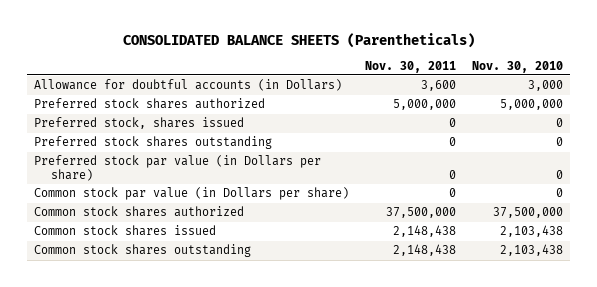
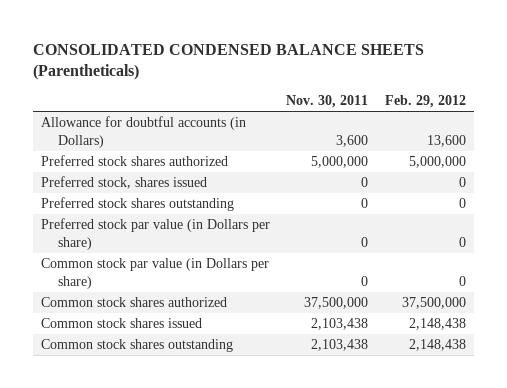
- CONSOLIDATED BALANCE SHEETS (Parentheticals)
+ CONSOLIDATED CONDENSED BALANCE SHEETS (Parentheticals)
- | Nov. 30, 2011 | Nov. 30, 2010
+ | Nov. 30, 2011 | Feb. 29, 2012
- Common stock shares issued | 2,148,438 | 2,103,438
- Common stock shares outstanding | 2,148,438 | 2,103,438
+ Common stock shares issued | 2,103,438 | 2,148,438
+ Common stock shares outstanding | 2,103,438 | 2,148,438

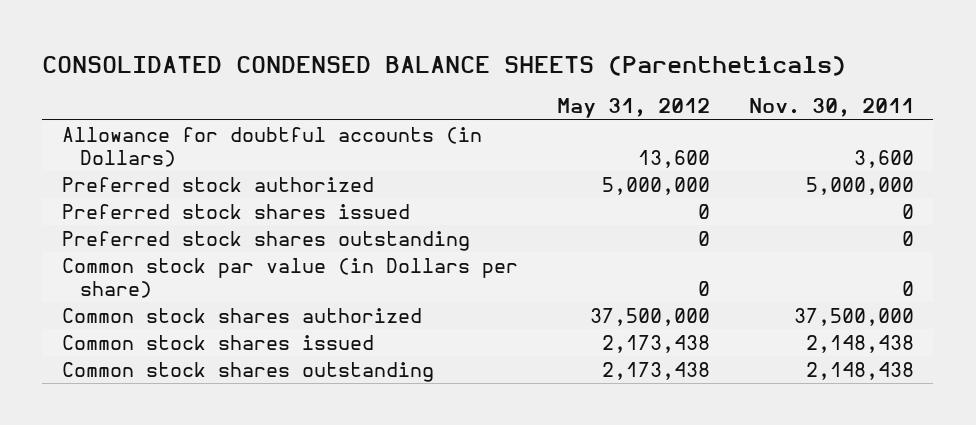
- | Nov. 30, 2011 | Feb. 29, 2012
+ | May 31, 2012 | Nov. 30, 2011
- Preferred stock shares authorized | 5,000,000 | 5,000,000
- Preferred stock, shares issued | 0 | 0
+ Preferred stock authorized | 5,000,000 | 5,000,000
+ Preferred stock shares issued | 0 | 0
- Preferred stock par value (in Dollars per share) | 0 | 0
- Common stock shares issued | 2,103,438 | 2,148,438
- Common stock shares outstanding | 2,103,438 | 2,148,438
+ Common stock shares issued | 2,173,438 | 2,148,438
+ Common stock shares outstanding | 2,173,438 | 2,148,438

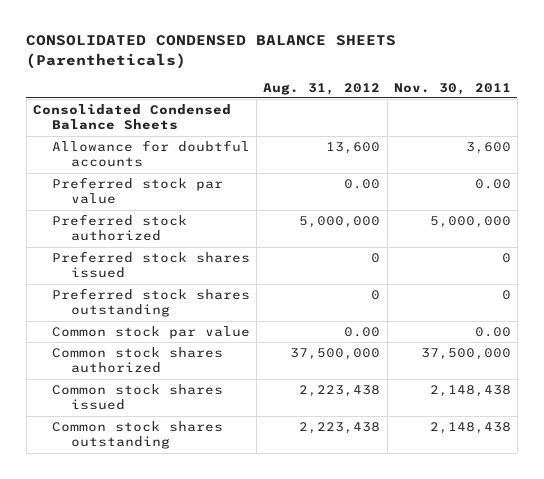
- | May 31, 2012 | Nov. 30, 2011
+ | Aug. 31, 2012 | Nov. 30, 2011
- Allowance for doubtful accounts (in Dollars) | 13,600 | 3,600
+ Consolidated Condensed Balance Sheets
+ Allowance for doubtful accounts | 13,600 | 3,600
+ Preferred stock par value | 0.00 | 0.00
- Common stock par value (in Dollars per share) | 0 | 0
+ Common stock par value | 0.00 | 0.00

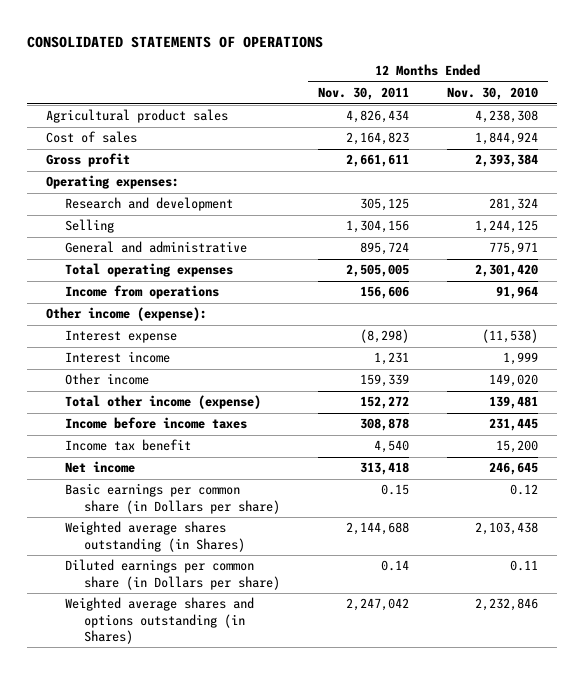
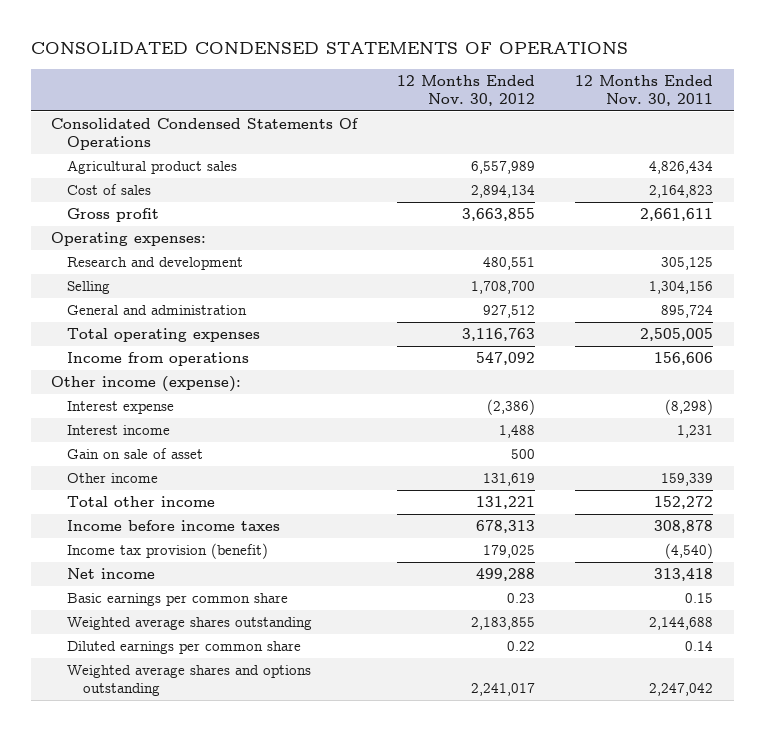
- CONSOLIDATED STATEMENTS OF OPERATIONS
+ CONSOLIDATED CONDENSED STATEMENTS OF OPERATIONS
- | 12 Months Ended Nov. 30, 2011 | 12 Months Ended Nov. 30, 2010
+ | 12 Months Ended Nov. 30, 2012 | 12 Months Ended Nov. 30, 2011
+ Consolidated Condensed Statements Of Operations
- General and administrative | 895,724 | 775,971
+ General and administration | 927,512 | 895,724
+ Gain on sale of asset | 500 |
- Total other income (expense) | 152,272 | 139,481
+ Total other income | 131,221 | 152,272
- Income tax benefit | 4,540 | 15,200
+ Income tax provision (benefit) | 179,025 | (4,540)
- Basic earnings per common share (in Dollars per share) | 0.15 | 0.12
- Weighted average shares outstanding (in Shares) | 2,144,688 | 2,103,438
- Diluted earnings per common share (in Dollars per share) | 0.14 | 0.11
- Weighted average shares and options outstanding (in Shares) | 2,247,042 | 2,232,846
+ Basic earnings per common share | 0.23 | 0.15
+ Weighted average shares outstanding | 2,183,855 | 2,144,688
+ Diluted earnings per common share | 0.22 | 0.14
+ Weighted average shares and options outstanding | 2,241,017 | 2,247,042

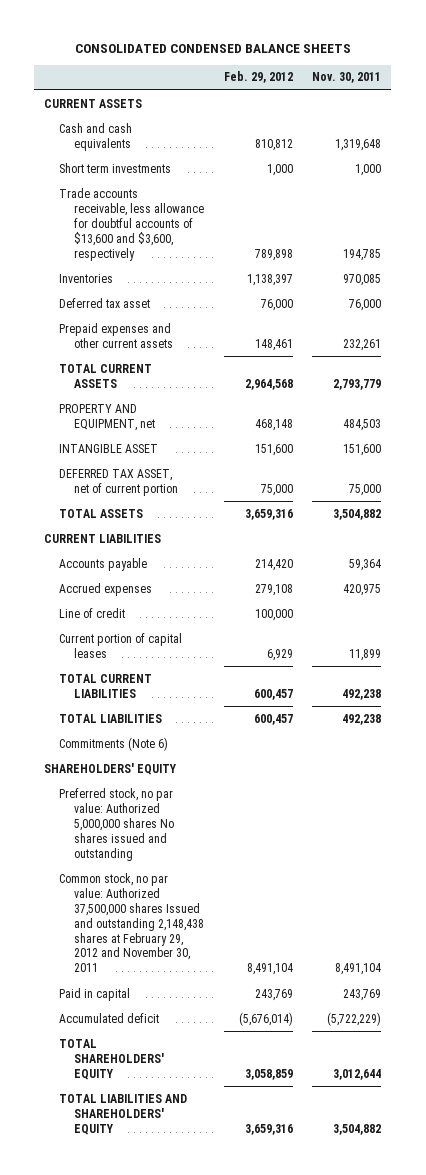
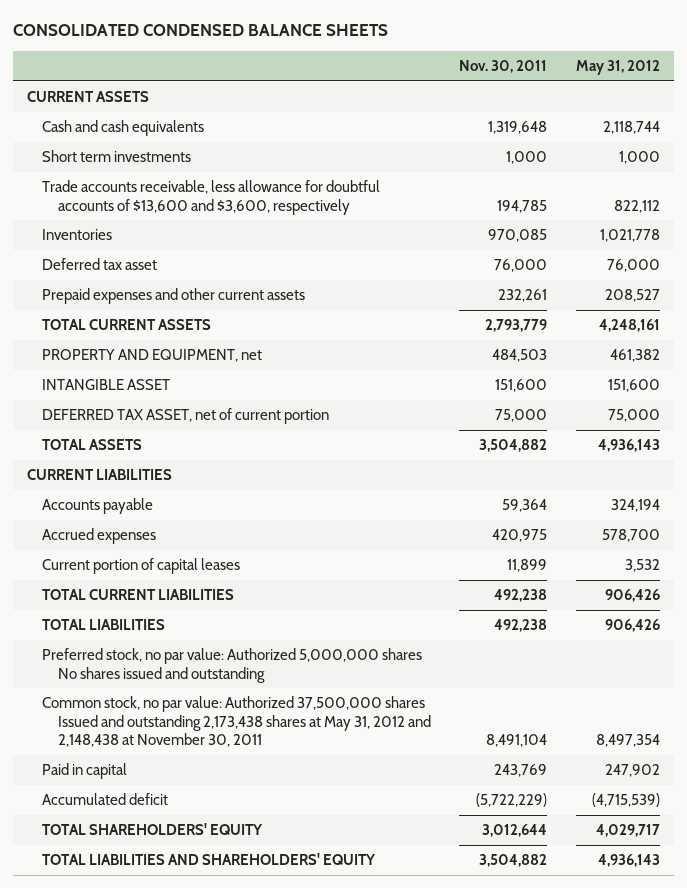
- | Feb. 29, 2012 | Nov. 30, 2011
+ | Nov. 30, 2011 | May 31, 2012
- Line of credit | 100,000 |
- Commitments (Note 6)
- SHAREHOLDERS' EQUITY
- Common stock, no par value: Authorized 37,500,000 shares Issued and outstanding 2,148,438 shares at February 29, 2012 and November 30, 2011 | 8,491,104 | 8,491,104
+ Common stock, no par value: Authorized 37,500,000 shares Issued and outstanding 2,173,438 shares at May 31, 2012 and 2,148,438 at November 30, 2011 | 8,491,104 | 8,497,354

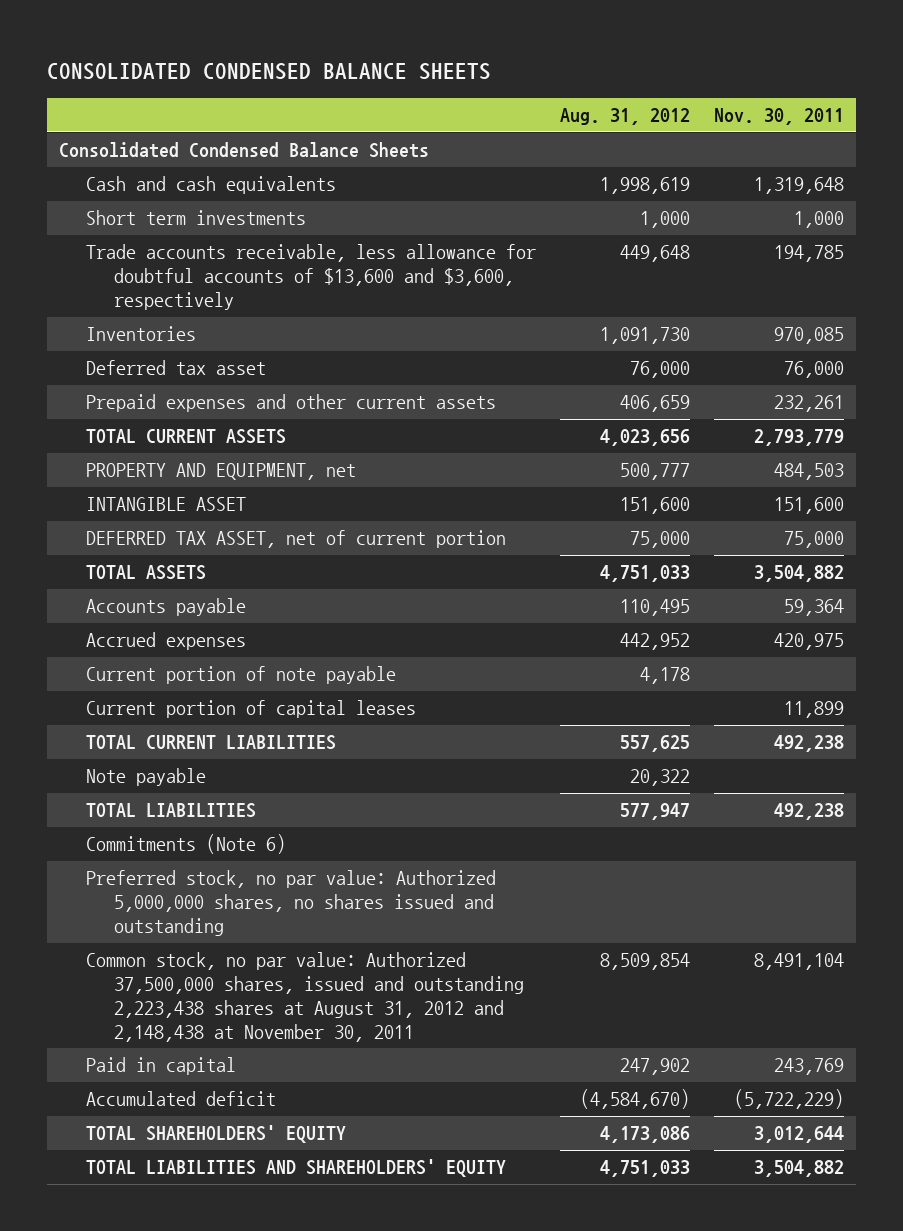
- | Nov. 30, 2011 | May 31, 2012
+ | Aug. 31, 2012 | Nov. 30, 2011
- CURRENT ASSETS
+ Consolidated Condensed Balance Sheets
- CURRENT LIABILITIES
+ Current portion of note payable | 4,178 |
+ Note payable | 20,322 |
- Preferred stock, no par value: Authorized 5,000,000 shares No shares issued and outstanding
- Common stock, no par value: Authorized 37,500,000 shares Issued and outstanding 2,173,438 shares at May 31, 2012 and 2,148,438 at November 30, 2011 | 8,491,104 | 8,497,354
+ Commitments (Note 6)
+ Preferred stock, no par value: Authorized 5,000,000 shares, no shares issued and outstanding
+ Common stock, no par value: Authorized 37,500,000 shares, issued and outstanding 2,223,438 shares at August 31, 2012 and 2,148,438 at November 30, 2011 | 8,509,854 | 8,491,104

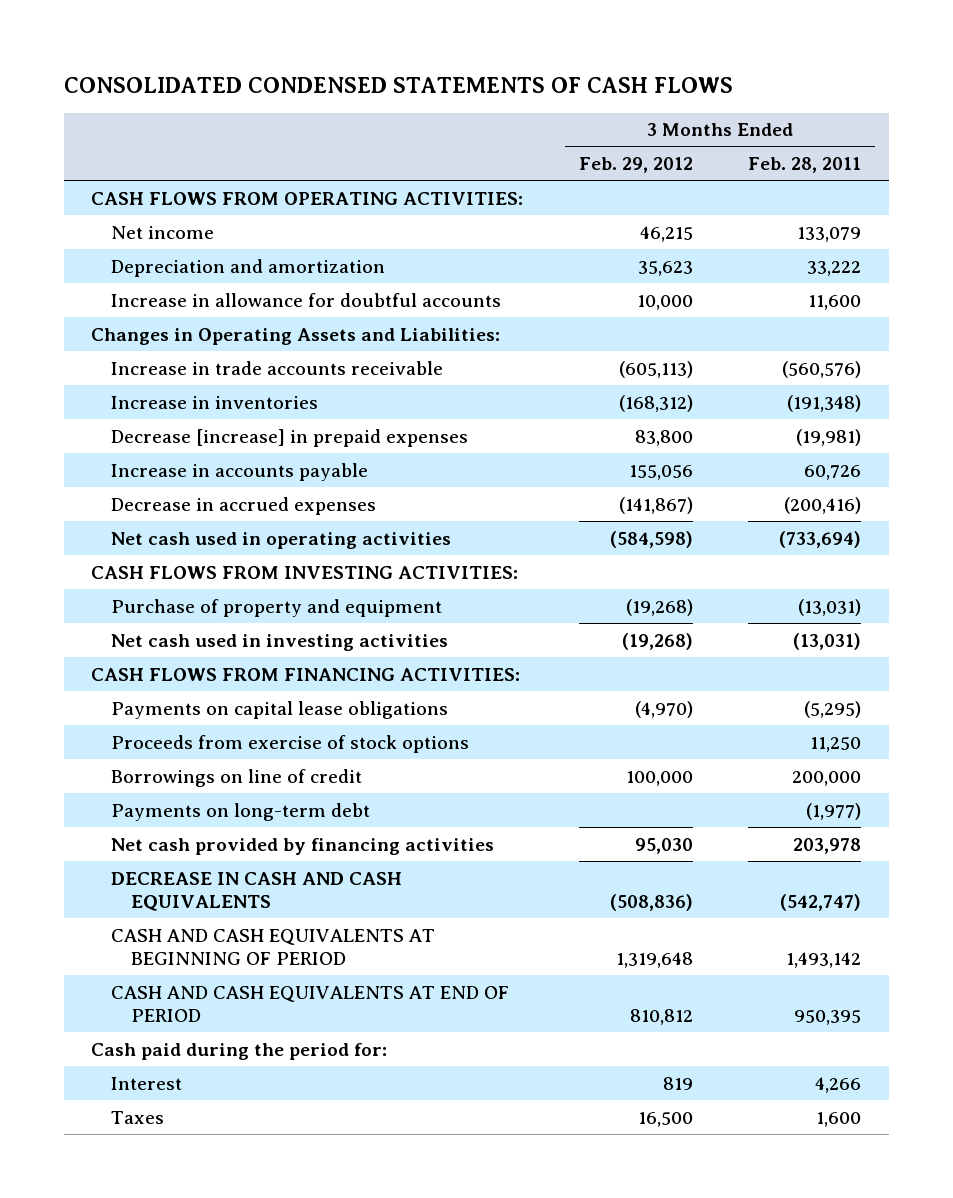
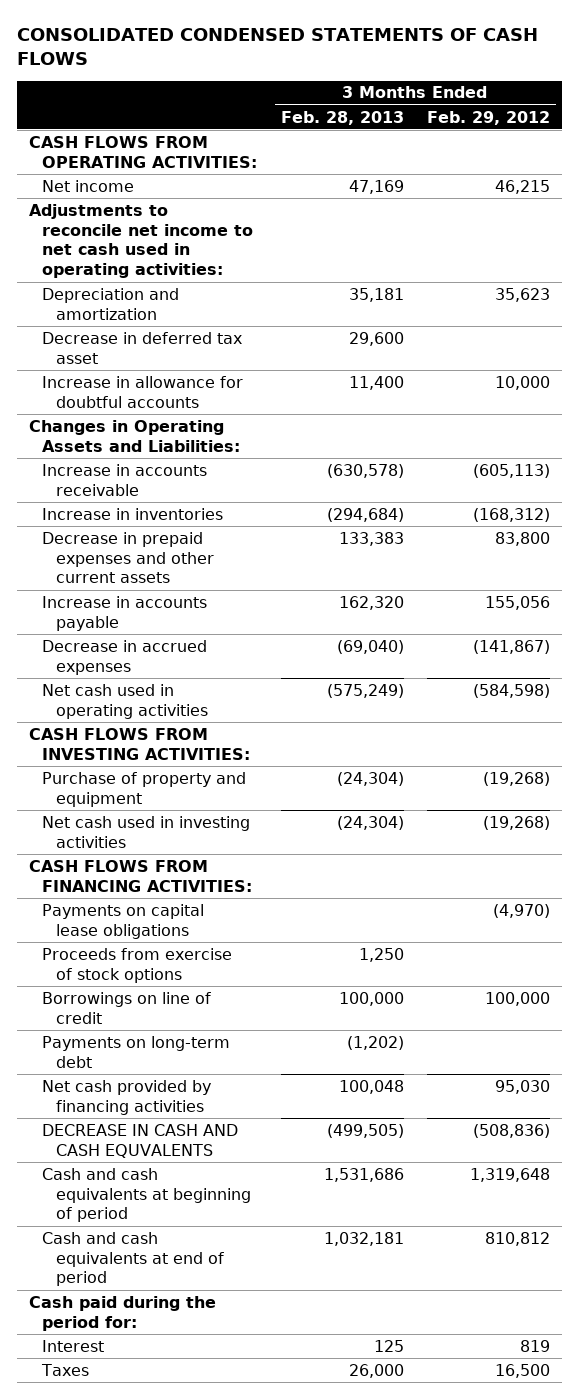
- | 3 Months Ended Feb. 29, 2012 | 3 Months Ended Feb. 28, 2011
+ | 3 Months Ended Feb. 28, 2013 | 3 Months Ended Feb. 29, 2012
+ Adjustments to reconcile net income to net cash used in operating activities:
+ Decrease in deferred tax asset | 29,600 |
- Increase in trade accounts receivable | (605,113) | (560,576)
+ Increase in accounts receivable | (630,578) | (605,113)
- Decrease [increase] in prepaid expenses | 83,800 | (19,981)
+ Decrease in prepaid expenses and other current assets | 133,383 | 83,800
- DECREASE IN CASH AND CASH EQUIVALENTS | (508,836) | (542,747)
- CASH AND CASH EQUIVALENTS AT BEGINNING OF PERIOD | 1,319,648 | 1,493,142
- CASH AND CASH EQUIVALENTS AT END OF PERIOD | 810,812 | 950,395
+ DECREASE IN CASH AND CASH EQUVALENTS | (499,505) | (508,836)
+ Cash and cash equivalents at beginning of period | 1,531,686 | 1,319,648
+ Cash and cash equivalents at end of period | 1,032,181 | 810,812

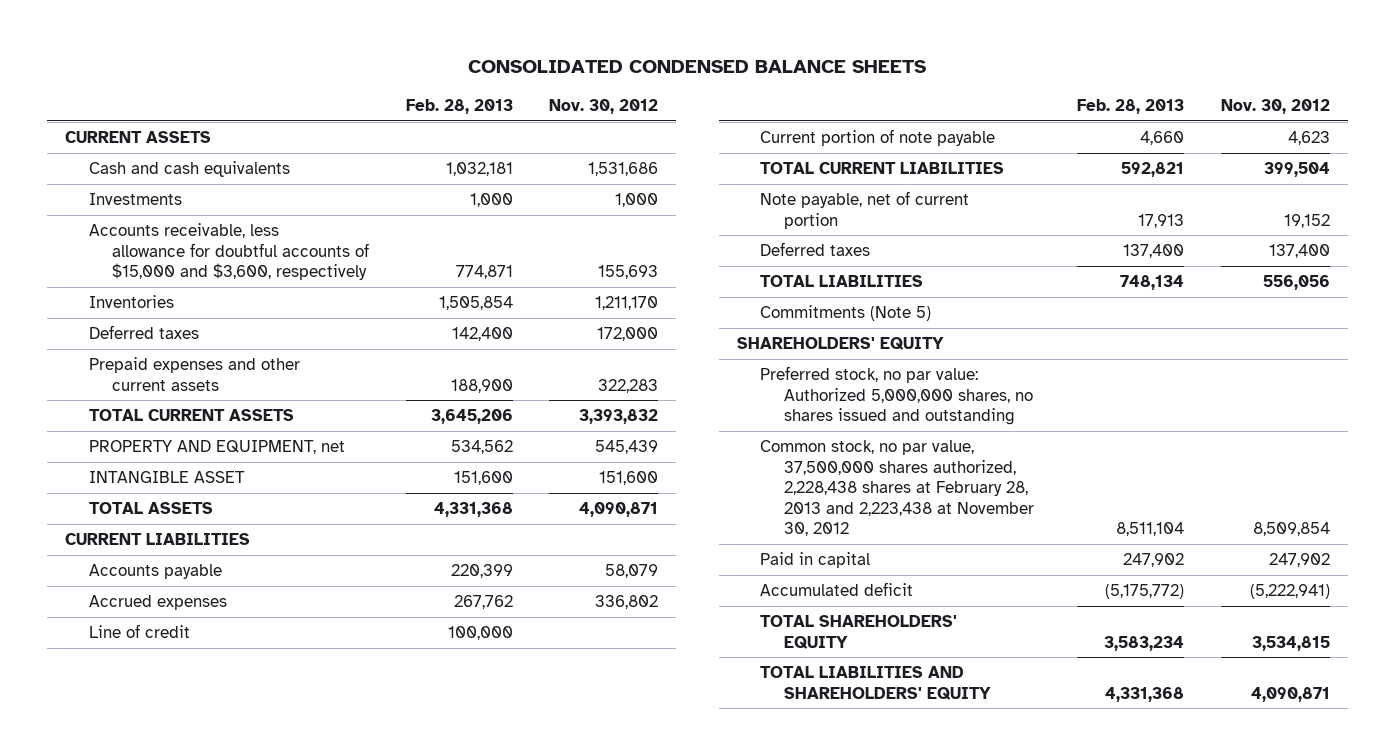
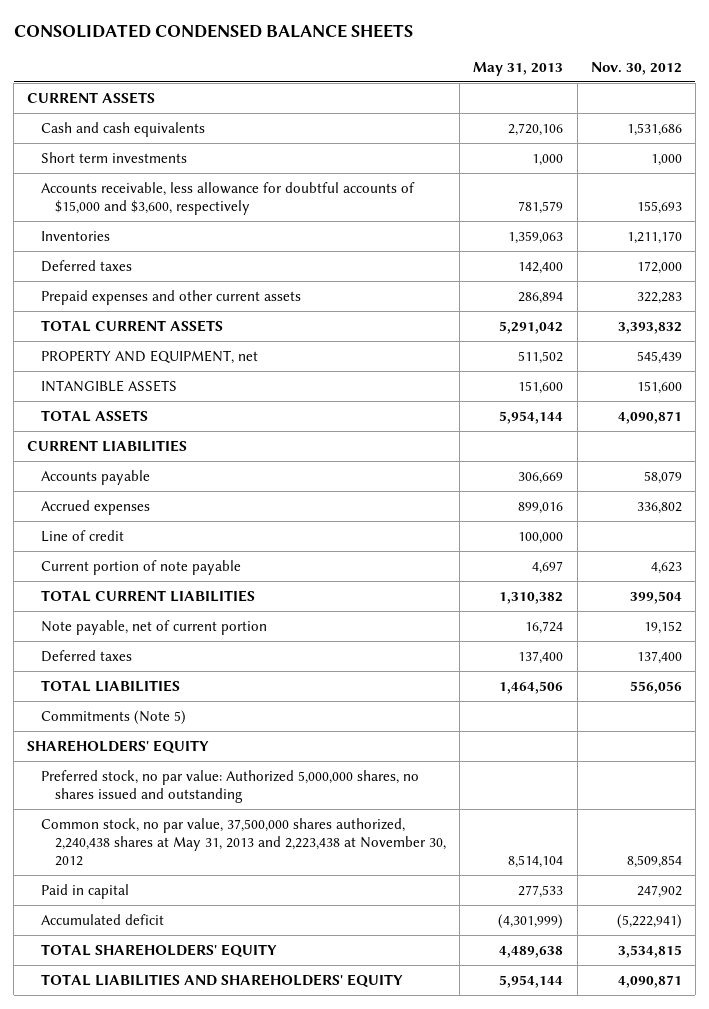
- | Feb. 28, 2013 | Nov. 30, 2012
+ | May 31, 2013 | Nov. 30, 2012
- Investments | 1,000 | 1,000
+ Short term investments | 1,000 | 1,000
- INTANGIBLE ASSET | 151,600 | 151,600
+ INTANGIBLE ASSETS | 151,600 | 151,600
- Common stock, no par value, 37,500,000 shares authorized, 2,228,438 shares at February 28, 2013 and 2,223,438 at November 30, 2012 | 8,511,104 | 8,509,854
+ Common stock, no par value, 37,500,000 shares authorized, 2,240,438 shares at May 31, 2013 and 2,223,438 at November 30, 2012 | 8,514,104 | 8,509,854

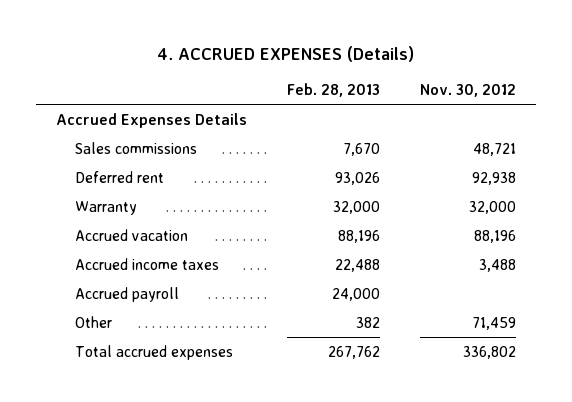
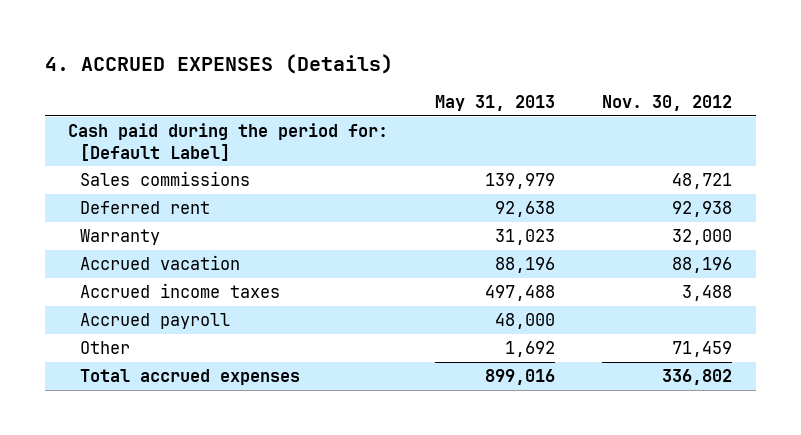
- | Feb. 28, 2013 | Nov. 30, 2012
+ | May 31, 2013 | Nov. 30, 2012
- Accrued Expenses Details
+ Cash paid during the period for: [Default Label]

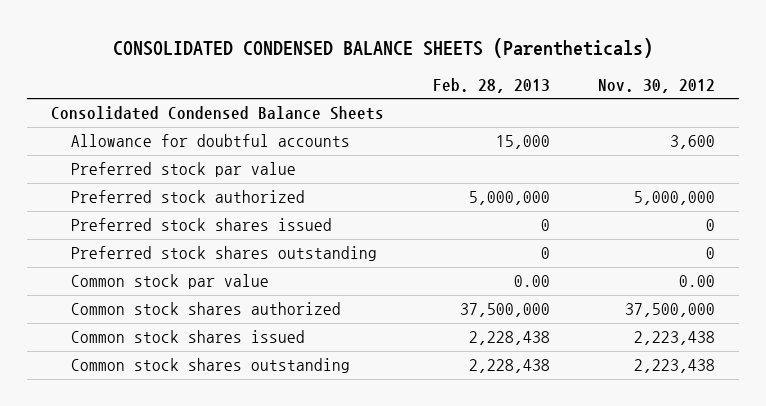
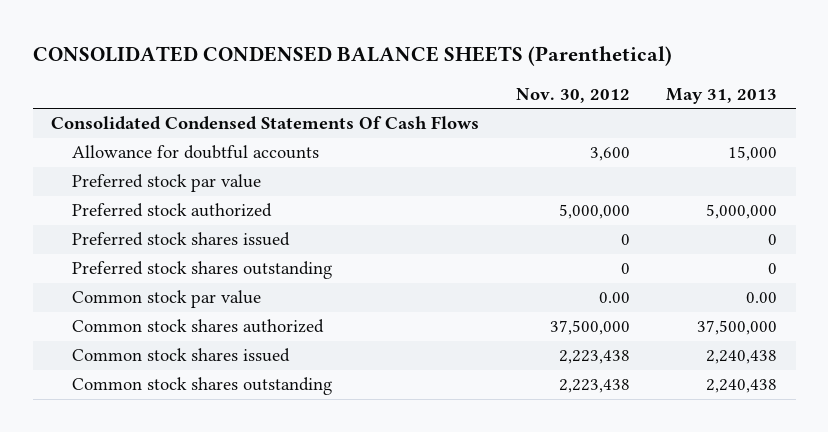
- CONSOLIDATED CONDENSED BALANCE SHEETS (Parentheticals)
+ CONSOLIDATED CONDENSED BALANCE SHEETS (Parenthetical)
- | Feb. 28, 2013 | Nov. 30, 2012
+ | Nov. 30, 2012 | May 31, 2013
- Consolidated Condensed Balance Sheets
+ Consolidated Condensed Statements Of Cash Flows

